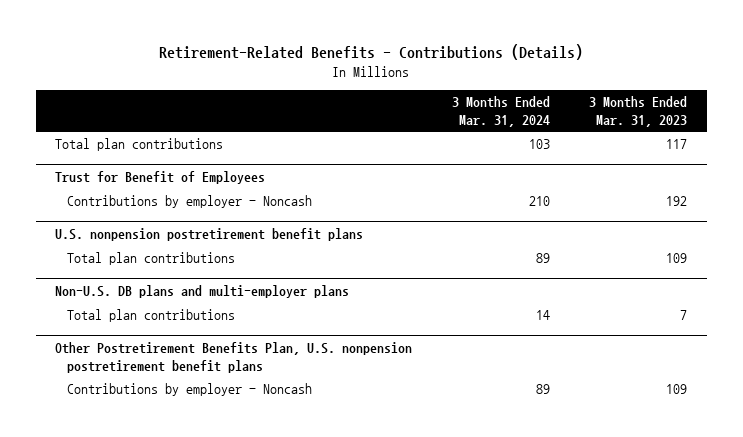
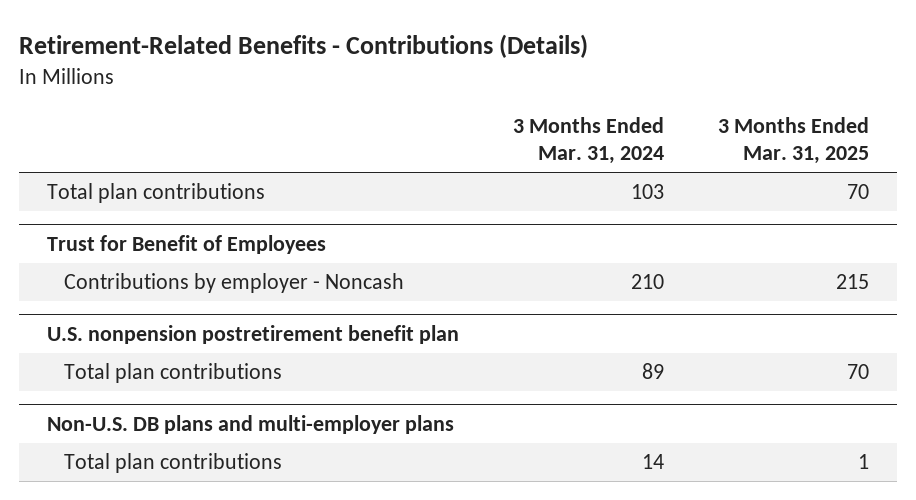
- | 3 Months Ended Mar. 31, 2024 | 3 Months Ended Mar. 31, 2023
+ | 3 Months Ended Mar. 31, 2024 | 3 Months Ended Mar. 31, 2025
- U.S. nonpension postretirement benefit plans
+ U.S. nonpension postretirement benefit plan
- Other Postretirement Benefits Plan, U.S. nonpension postretirement benefit plans
- Contributions by employer - Noncash | 89 | 109

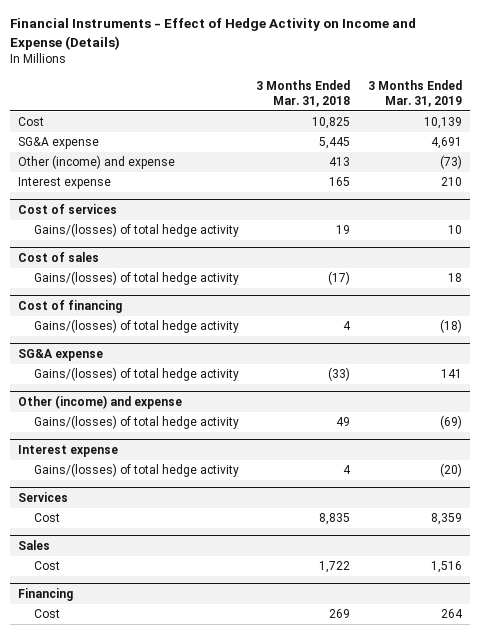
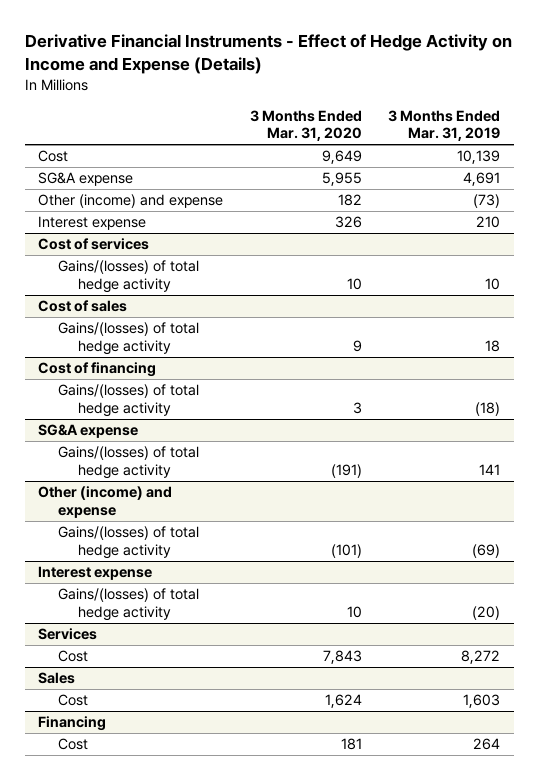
- Financial Instruments - Effect of Hedge Activity on Income and Expense (Details)
+ Derivative Financial Instruments - Effect of Hedge Activity on Income and Expense (Details)
- | 3 Months Ended Mar. 31, 2018 | 3 Months Ended Mar. 31, 2019
+ | 3 Months Ended Mar. 31, 2020 | 3 Months Ended Mar. 31, 2019
@ Services
- Cost | 8,835 | 8,359
+ Cost | 7,843 | 8,272
@ Sales
- Cost | 1,722 | 1,516
+ Cost | 1,624 | 1,603

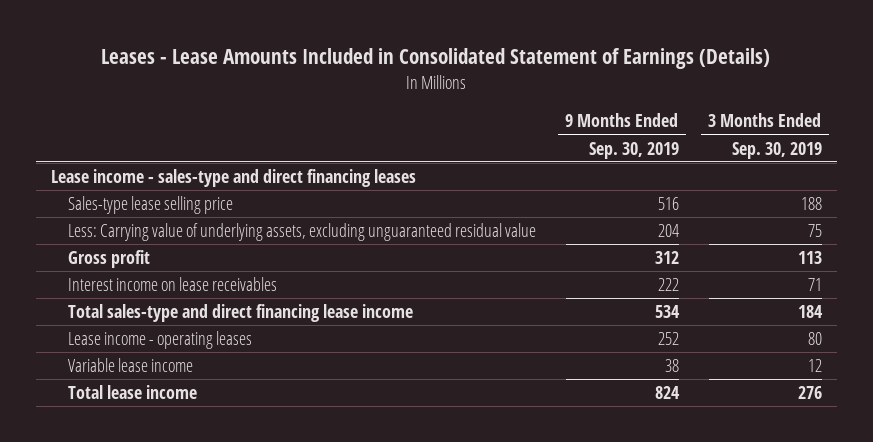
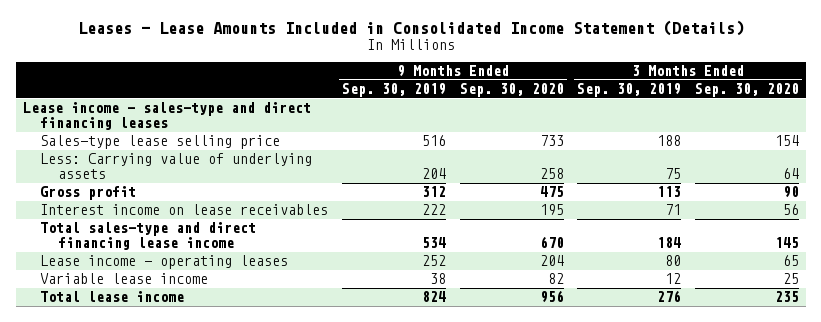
- Leases - Lease Amounts Included in Consolidated Statement of Earnings (Details)
+ Leases - Lease Amounts Included in Consolidated Income Statement (Details)
- | 9 Months Ended Sep. 30, 2019 | 3 Months Ended Sep. 30, 2019
+ | 9 Months Ended Sep. 30, 2019 | 9 Months Ended Sep. 30, 2020 | 3 Months Ended Sep. 30, 2019 | 3 Months Ended Sep. 30, 2020
- Less: Carrying value of underlying assets, excluding unguaranteed residual value | 204 | 75
+ Less: Carrying value of underlying assets | 204 | 258 | 75 | 64

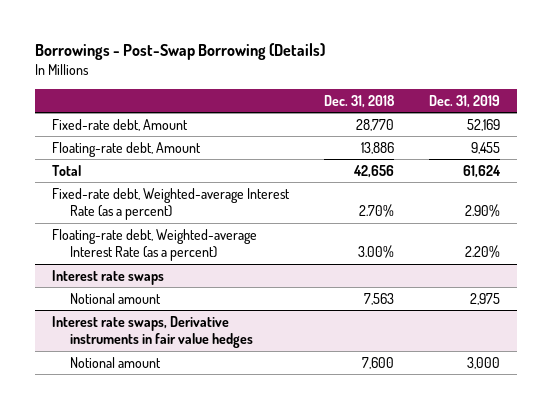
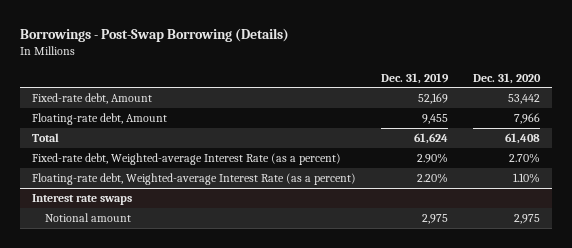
- | Dec. 31, 2018 | Dec. 31, 2019
+ | Dec. 31, 2019 | Dec. 31, 2020
- Interest rate swaps, Derivative instruments in fair value hedges
- Notional amount | 7,600 | 3,000

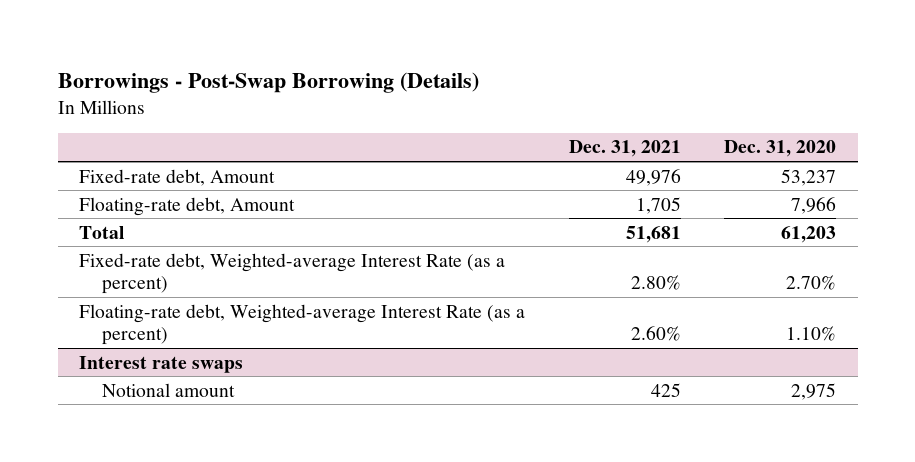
- | Dec. 31, 2019 | Dec. 31, 2020
+ | Dec. 31, 2021 | Dec. 31, 2020
- Fixed-rate debt, Amount | 52,169 | 53,442
+ Fixed-rate debt, Amount | 49,976 | 53,237
- Total | 61,624 | 61,408
+ Total | 51,681 | 61,203

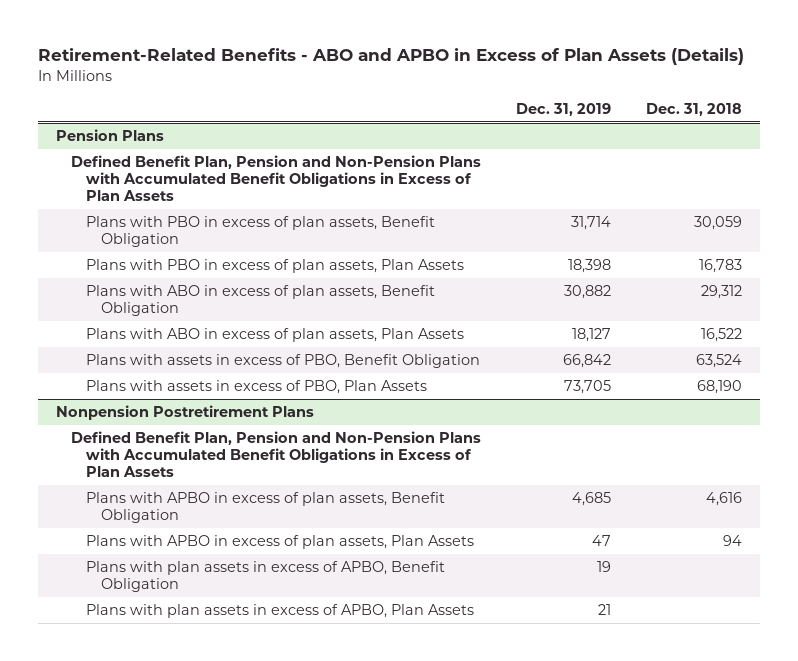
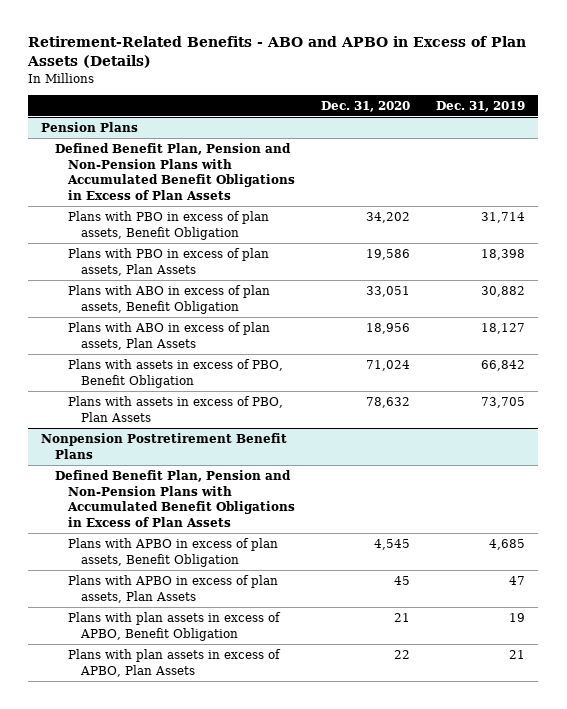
- | Dec. 31, 2019 | Dec. 31, 2018
+ | Dec. 31, 2020 | Dec. 31, 2019
- Nonpension Postretirement Plans
+ Nonpension Postretirement Benefit Plans

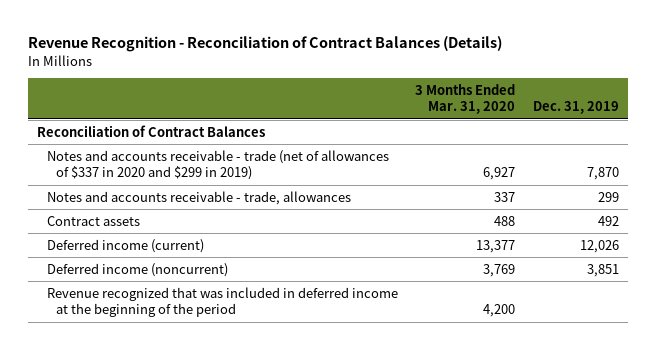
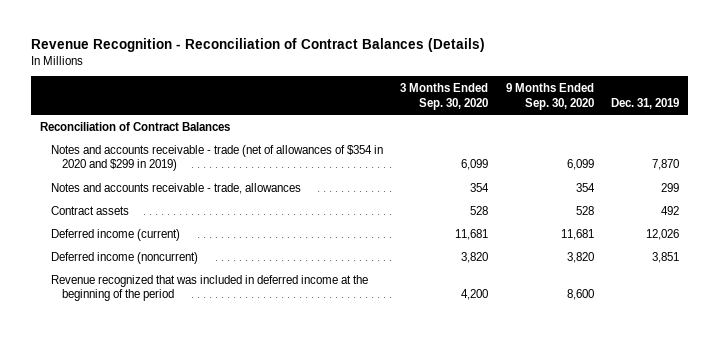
- | 3 Months Ended Mar. 31, 2020 | Dec. 31, 2019
+ | 3 Months Ended Sep. 30, 2020 | 9 Months Ended Sep. 30, 2020 | Dec. 31, 2019
- Notes and accounts receivable - trade (net of allowances of $337 in 2020 and $299 in 2019) | 6,927 | 7,870
+ Notes and accounts receivable - trade (net of allowances of $354 in 2020 and $299 in 2019) | 6,099 | 6,099 | 7,870

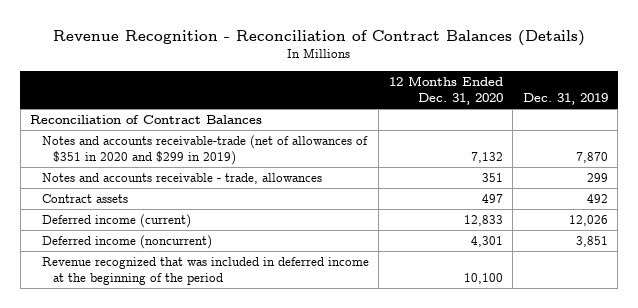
- | 3 Months Ended Sep. 30, 2020 | 9 Months Ended Sep. 30, 2020 | Dec. 31, 2019
+ | 12 Months Ended Dec. 31, 2020 | Dec. 31, 2019
- Notes and accounts receivable - trade (net of allowances of $354 in 2020 and $299 in 2019) | 6,099 | 6,099 | 7,870
+ Notes and accounts receivable-trade (net of allowances of $351 in 2020 and $299 in 2019) | 7,132 | 7,870

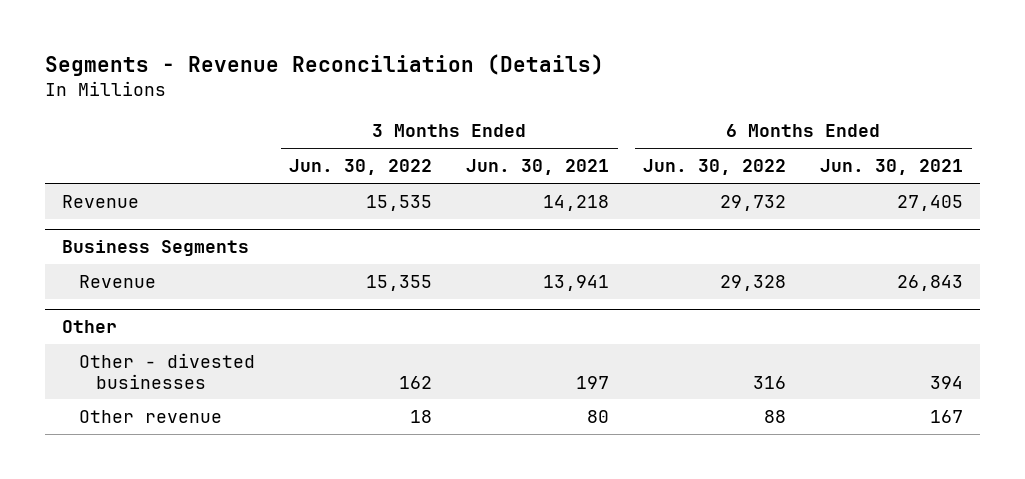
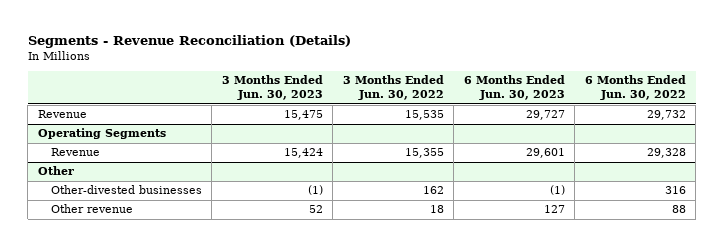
- | 3 Months Ended Jun. 30, 2022 | 3 Months Ended Jun. 30, 2021 | 6 Months Ended Jun. 30, 2022 | 6 Months Ended Jun. 30, 2021
+ | 3 Months Ended Jun. 30, 2023 | 3 Months Ended Jun. 30, 2022 | 6 Months Ended Jun. 30, 2023 | 6 Months Ended Jun. 30, 2022
- Business Segments
+ Operating Segments
@ Other
- Other - divested businesses | 162 | 197 | 316 | 394
+ Other-divested businesses | (1) | 162 | (1) | 316

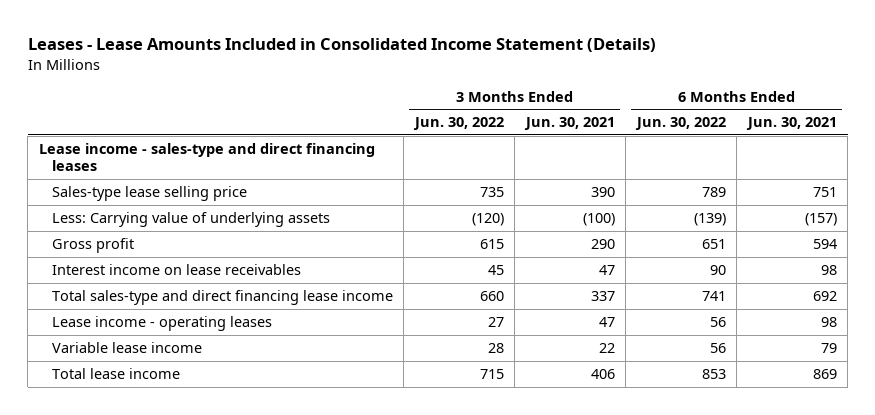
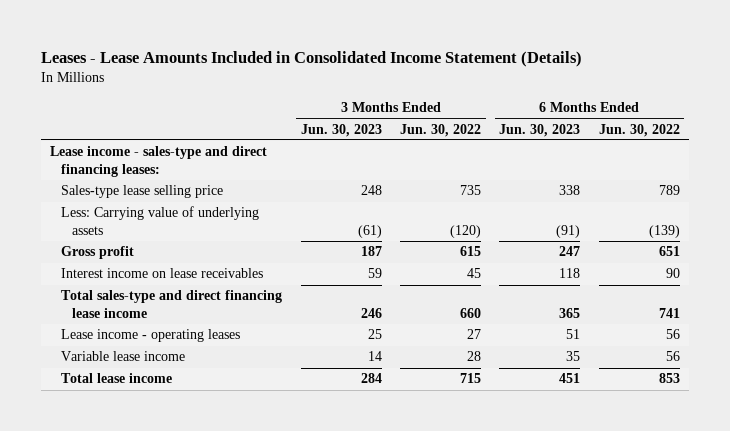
- | 3 Months Ended Jun. 30, 2022 | 3 Months Ended Jun. 30, 2021 | 6 Months Ended Jun. 30, 2022 | 6 Months Ended Jun. 30, 2021
+ | 3 Months Ended Jun. 30, 2023 | 3 Months Ended Jun. 30, 2022 | 6 Months Ended Jun. 30, 2023 | 6 Months Ended Jun. 30, 2022
- Lease income - sales-type and direct financing leases
+ Lease income - sales-type and direct financing leases:

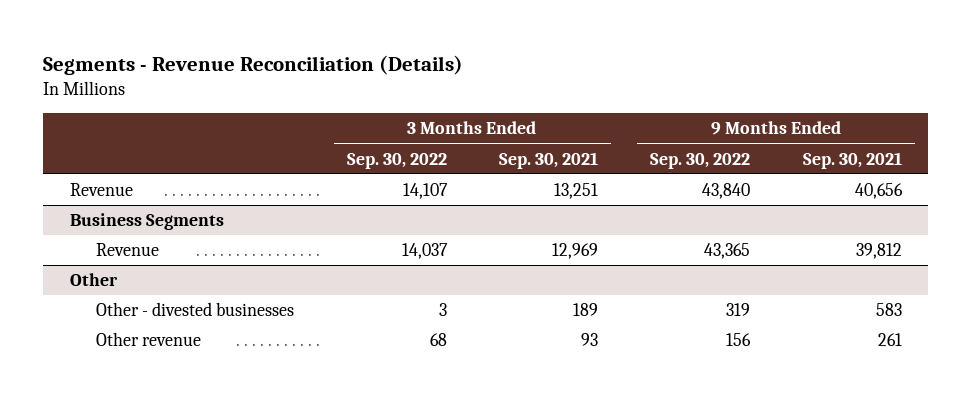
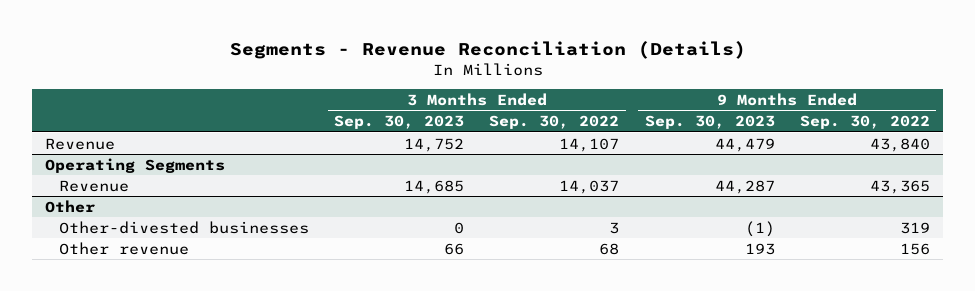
- | 3 Months Ended Sep. 30, 2022 | 3 Months Ended Sep. 30, 2021 | 9 Months Ended Sep. 30, 2022 | 9 Months Ended Sep. 30, 2021
+ | 3 Months Ended Sep. 30, 2023 | 3 Months Ended Sep. 30, 2022 | 9 Months Ended Sep. 30, 2023 | 9 Months Ended Sep. 30, 2022
- Business Segments
+ Operating Segments
@ Other
- Other - divested businesses | 3 | 189 | 319 | 583
+ Other-divested businesses | 0 | 3 | (1) | 319

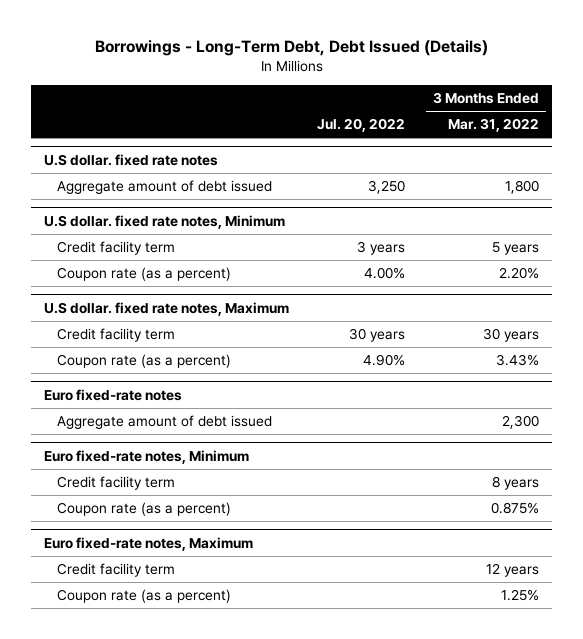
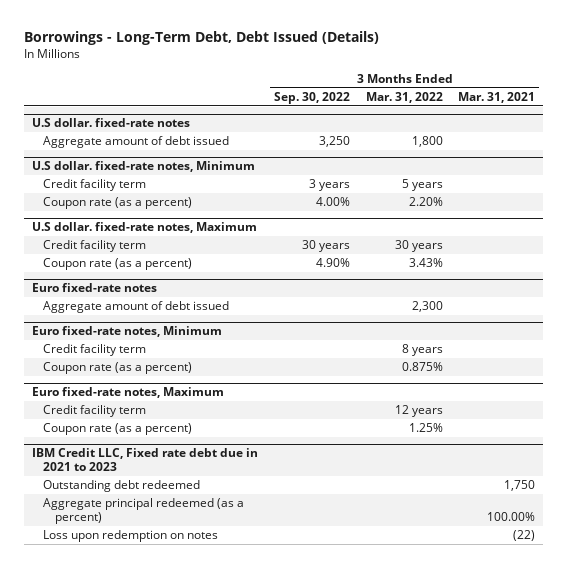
- | Jul. 20, 2022 | 3 Months Ended Mar. 31, 2022
+ | 3 Months Ended Sep. 30, 2022 | 3 Months Ended Mar. 31, 2022 | 3 Months Ended Mar. 31, 2021
- U.S dollar. fixed rate notes
+ U.S dollar. fixed-rate notes
- U.S dollar. fixed rate notes, Minimum
+ U.S dollar. fixed-rate notes, Minimum
- U.S dollar. fixed rate notes, Maximum
+ U.S dollar. fixed-rate notes, Maximum
+ IBM Credit LLC, Fixed rate debt due in 2021 to 2023
+ Outstanding debt redeemed | | | 1,750
+ Aggregate principal redeemed (as a percent) | | | 100.00%
+ Loss upon redemption on notes | | | (22)

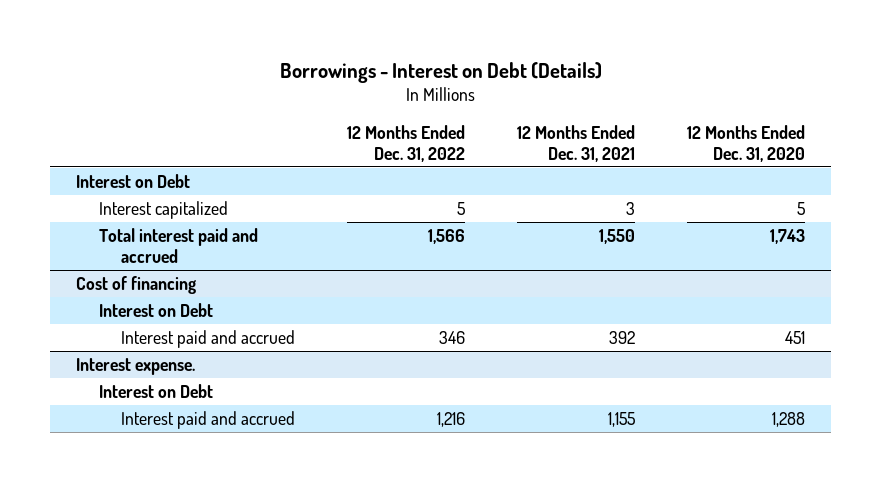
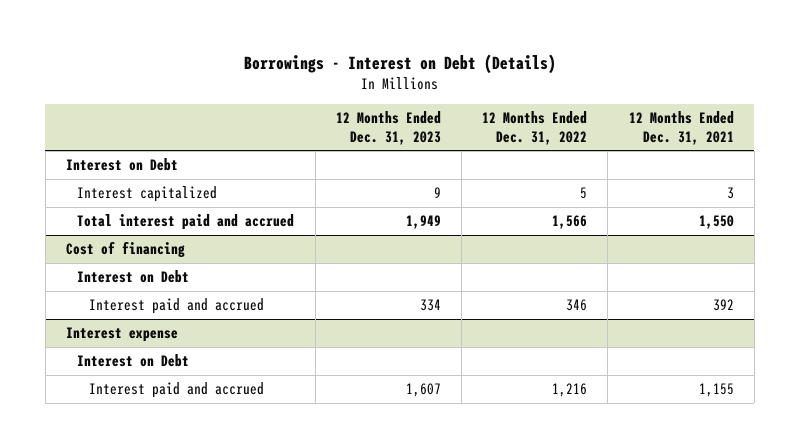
- | 12 Months Ended Dec. 31, 2022 | 12 Months Ended Dec. 31, 2021 | 12 Months Ended Dec. 31, 2020
+ | 12 Months Ended Dec. 31, 2023 | 12 Months Ended Dec. 31, 2022 | 12 Months Ended Dec. 31, 2021
- Interest expense.
+ Interest expense

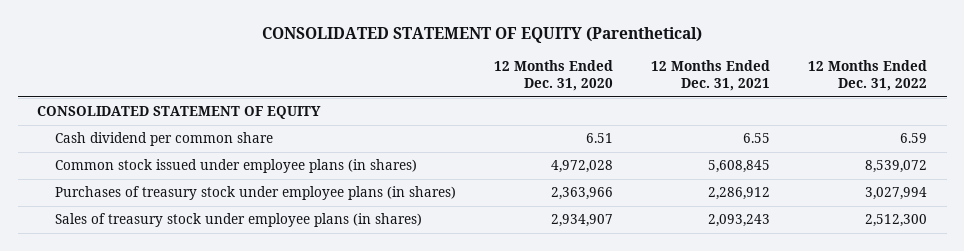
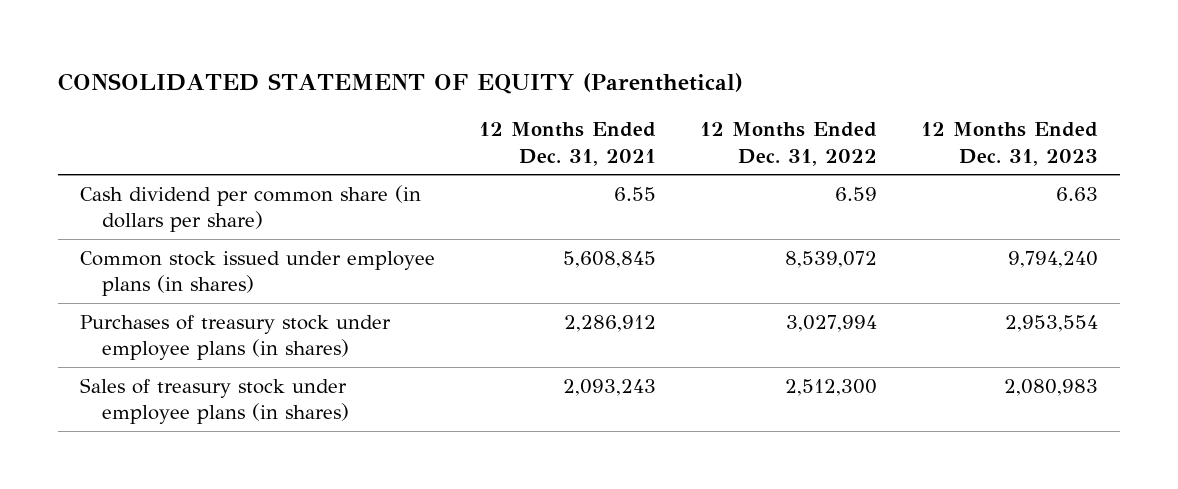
- | 12 Months Ended Dec. 31, 2020 | 12 Months Ended Dec. 31, 2021 | 12 Months Ended Dec. 31, 2022
+ | 12 Months Ended Dec. 31, 2021 | 12 Months Ended Dec. 31, 2022 | 12 Months Ended Dec. 31, 2023
- CONSOLIDATED STATEMENT OF EQUITY
- Cash dividend per common share | 6.51 | 6.55 | 6.59
+ Cash dividend per common share (in dollars per share) | 6.55 | 6.59 | 6.63

